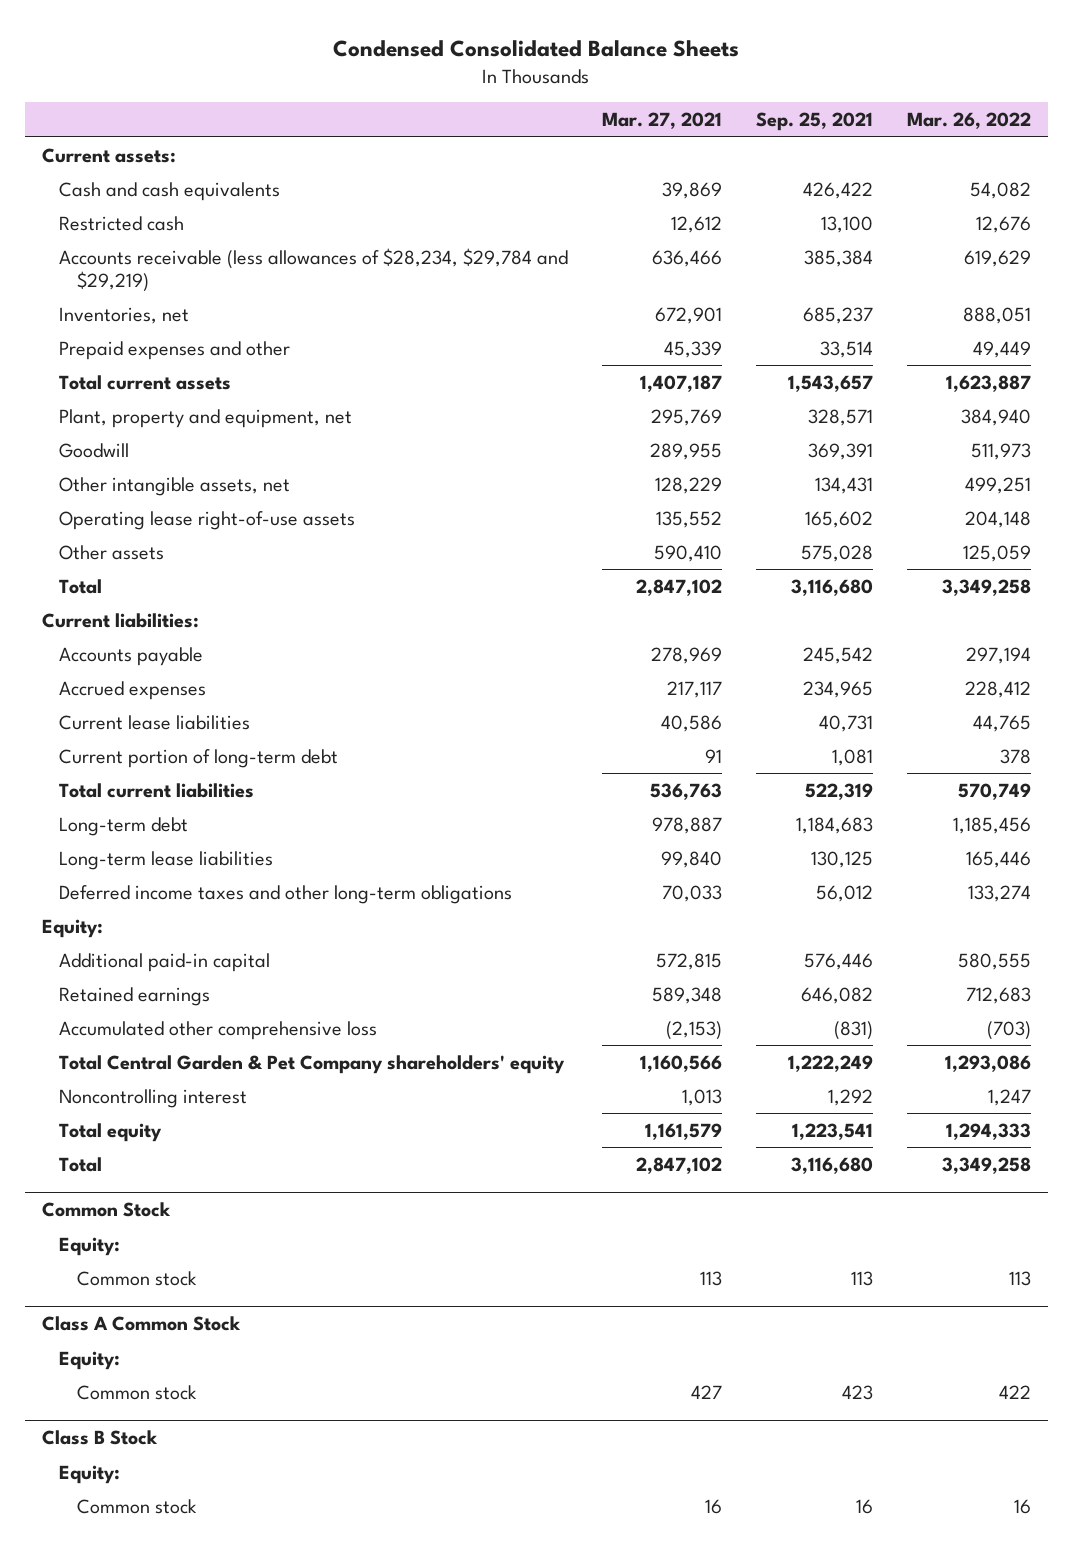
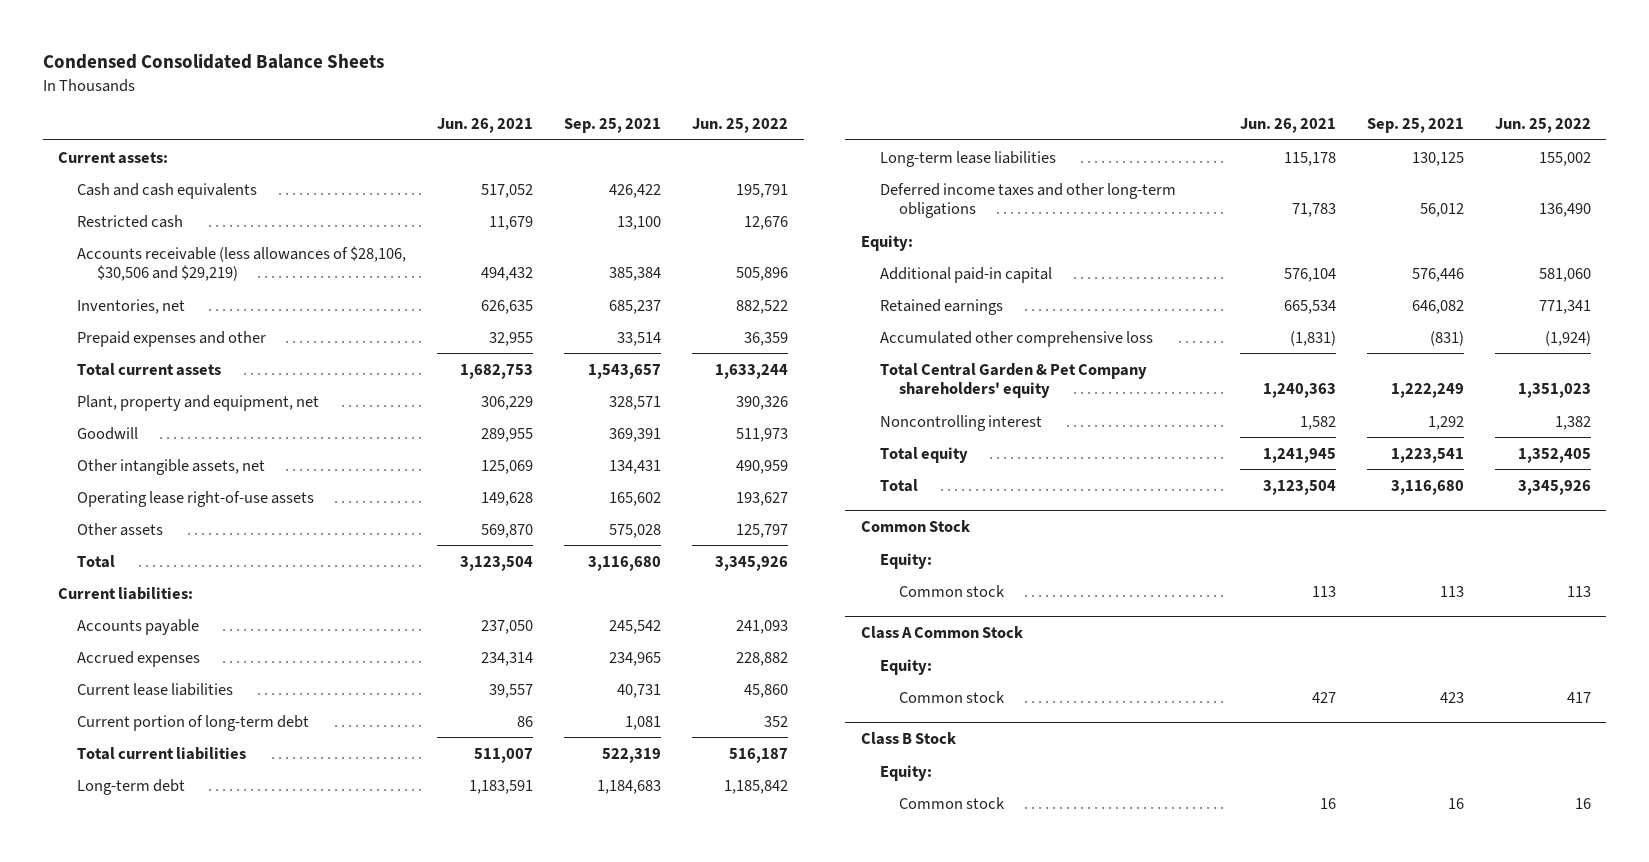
- | Mar. 27, 2021 | Sep. 25, 2021 | Mar. 26, 2022
+ | Jun. 26, 2021 | Sep. 25, 2021 | Jun. 25, 2022
- Accounts receivable (less allowances of $28,234, $29,784 and $29,219) | 636,466 | 385,384 | 619,629
+ Accounts receivable (less allowances of $28,106, $30,506 and $29,219) | 494,432 | 385,384 | 505,896

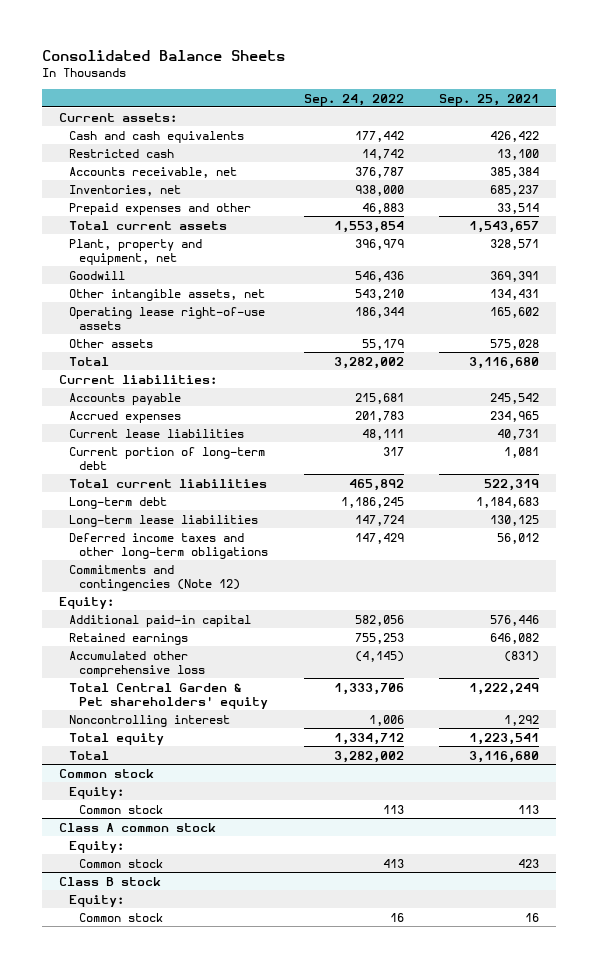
- Condensed Consolidated Balance Sheets
+ Consolidated Balance Sheets
- | Jun. 26, 2021 | Sep. 25, 2021 | Jun. 25, 2022
+ | Sep. 24, 2022 | Sep. 25, 2021
- Accounts receivable (less allowances of $28,106, $30,506 and $29,219) | 494,432 | 385,384 | 505,896
+ Accounts receivable, net | 376,787 | 385,384
+ Commitments and contingencies (Note 12)
- Total Central Garden & Pet Company shareholders' equity | 1,240,363 | 1,222,249 | 1,351,023
+ Total Central Garden & Pet shareholders' equity | 1,333,706 | 1,222,249
- Common Stock
+ Common stock
- Class A Common Stock
+ Class A common stock
- Class B Stock
+ Class B stock

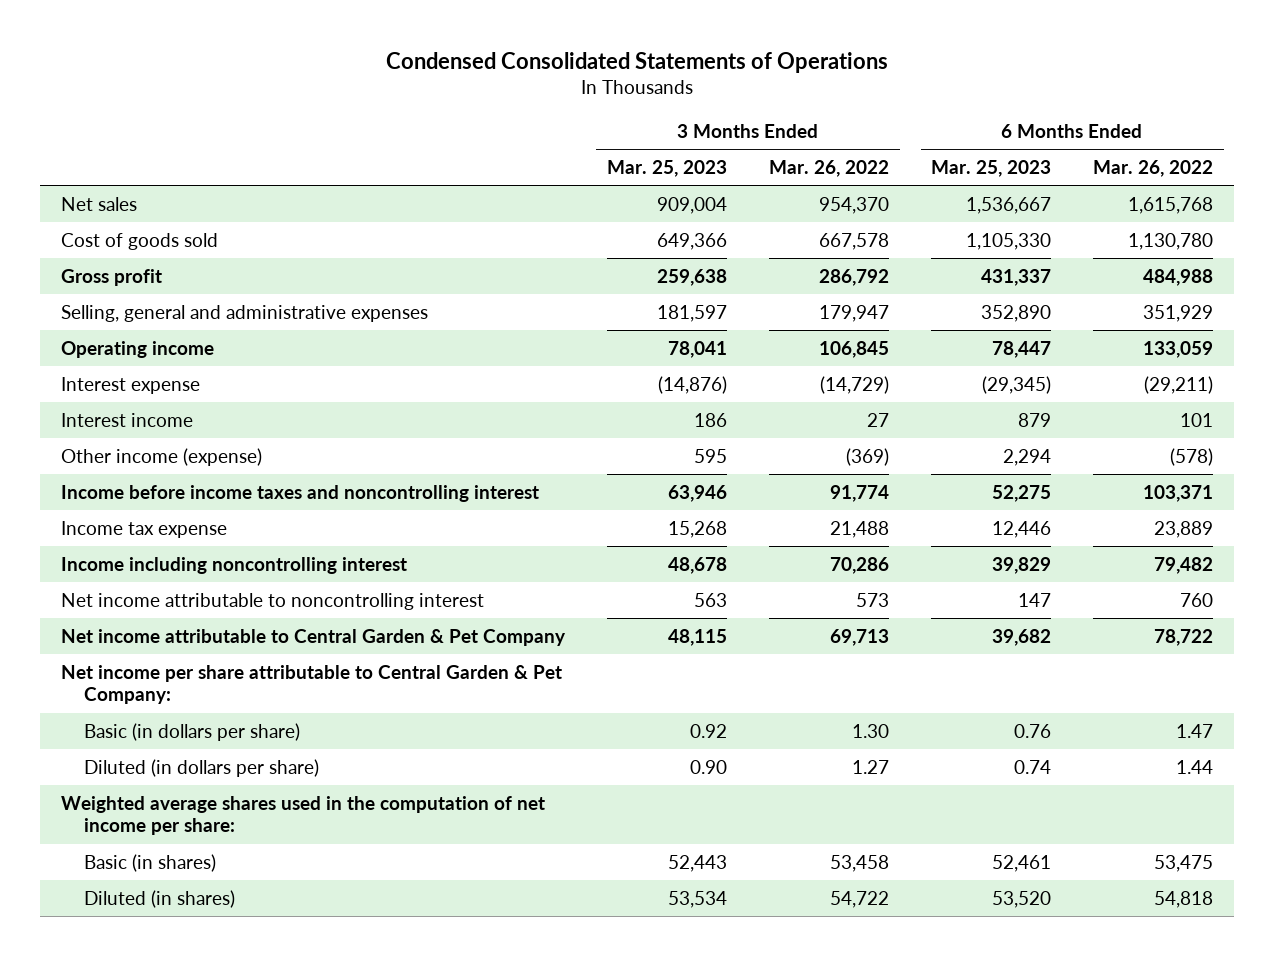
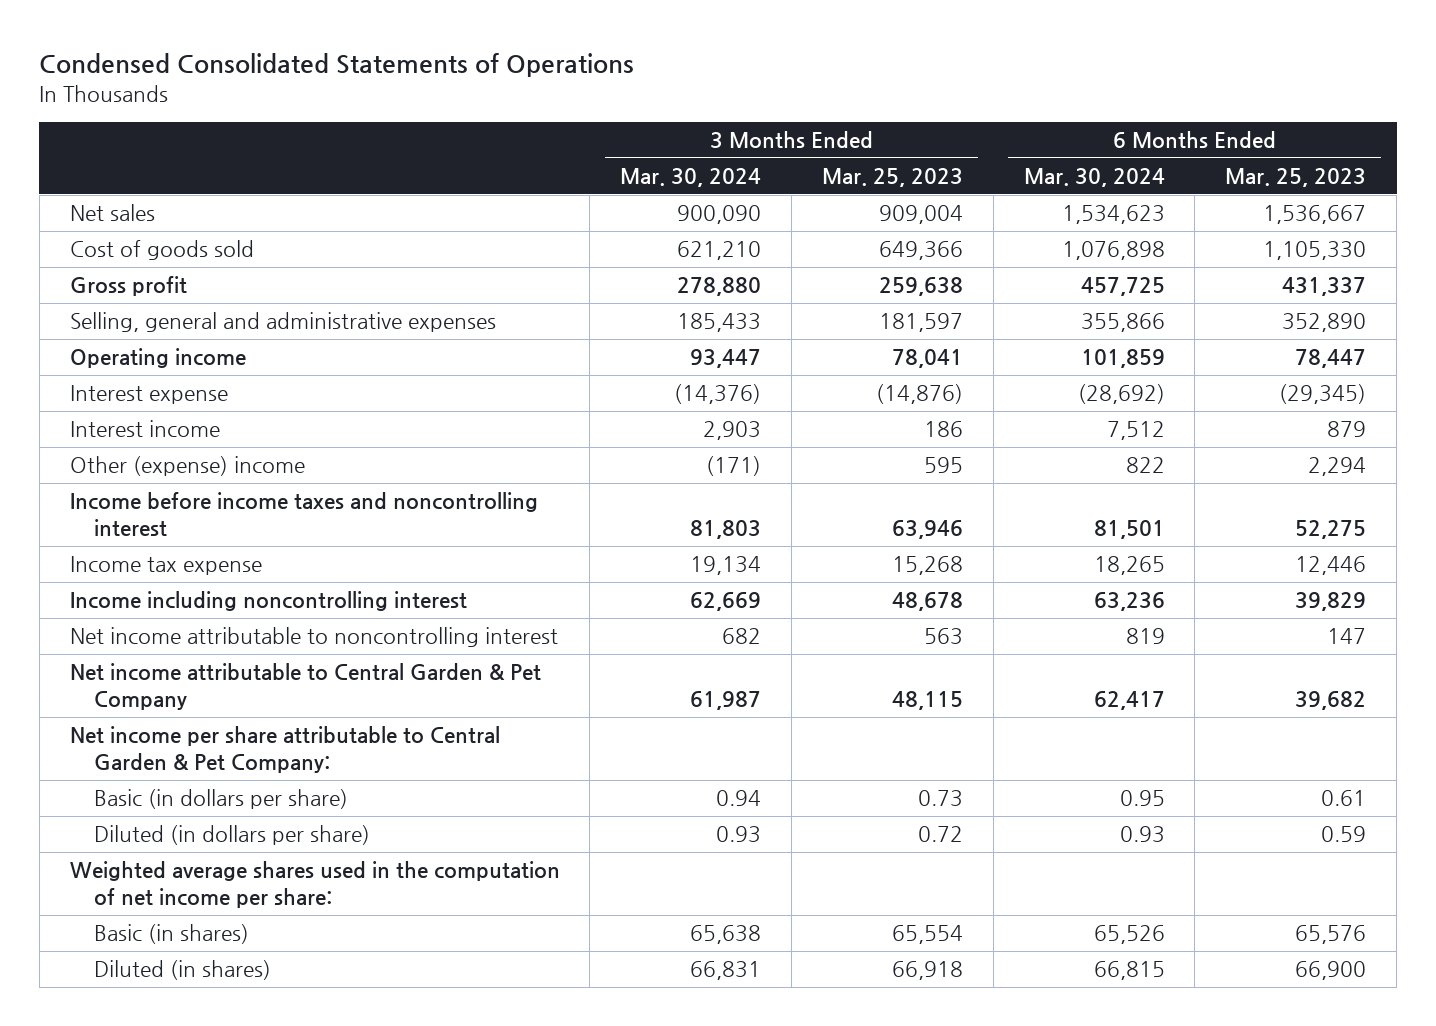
- | 3 Months Ended Mar. 25, 2023 | 3 Months Ended Mar. 26, 2022 | 6 Months Ended Mar. 25, 2023 | 6 Months Ended Mar. 26, 2022
+ | 3 Months Ended Mar. 30, 2024 | 3 Months Ended Mar. 25, 2023 | 6 Months Ended Mar. 30, 2024 | 6 Months Ended Mar. 25, 2023
- Other income (expense) | 595 | (369) | 2,294 | (578)
+ Other (expense) income | (171) | 595 | 822 | 2,294
- Basic (in dollars per share) | 0.92 | 1.30 | 0.76 | 1.47
- Diluted (in dollars per share) | 0.90 | 1.27 | 0.74 | 1.44
+ Basic (in dollars per share) | 0.94 | 0.73 | 0.95 | 0.61
+ Diluted (in dollars per share) | 0.93 | 0.72 | 0.93 | 0.59
- Basic (in shares) | 52,443 | 53,458 | 52,461 | 53,475
- Diluted (in shares) | 53,534 | 54,722 | 53,520 | 54,818
+ Basic (in shares) | 65,638 | 65,554 | 65,526 | 65,576
+ Diluted (in shares) | 66,831 | 66,918 | 66,815 | 66,900

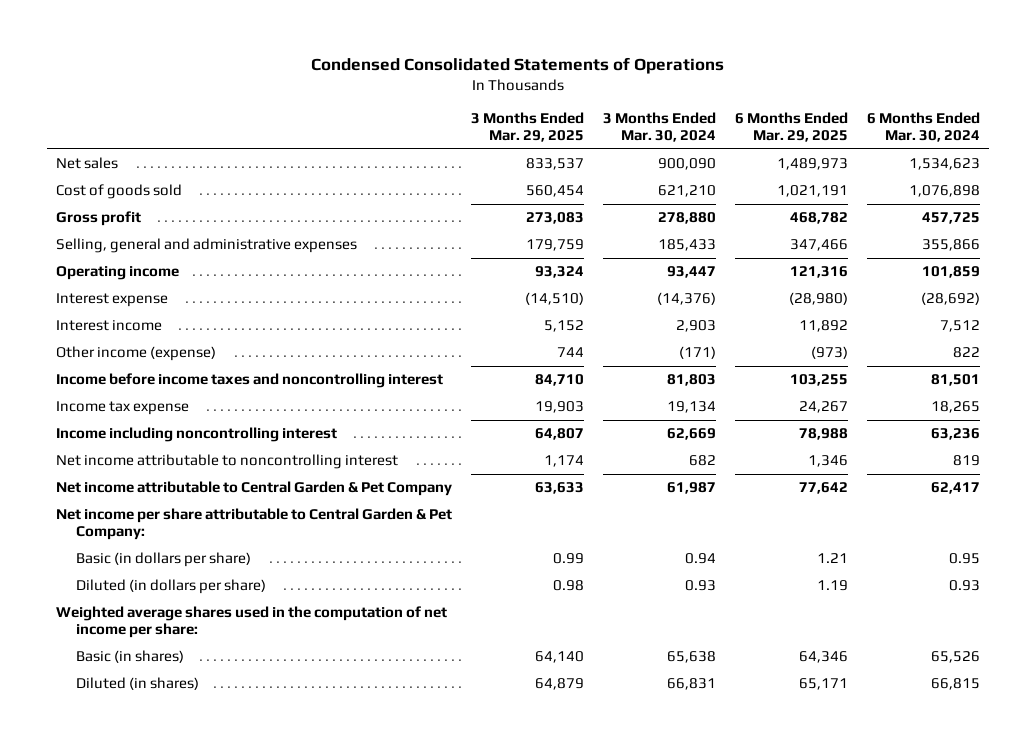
- | 3 Months Ended Mar. 30, 2024 | 3 Months Ended Mar. 25, 2023 | 6 Months Ended Mar. 30, 2024 | 6 Months Ended Mar. 25, 2023
+ | 3 Months Ended Mar. 29, 2025 | 3 Months Ended Mar. 30, 2024 | 6 Months Ended Mar. 29, 2025 | 6 Months Ended Mar. 30, 2024
- Other (expense) income | (171) | 595 | 822 | 2,294
+ Other income (expense) | 744 | (171) | (973) | 822

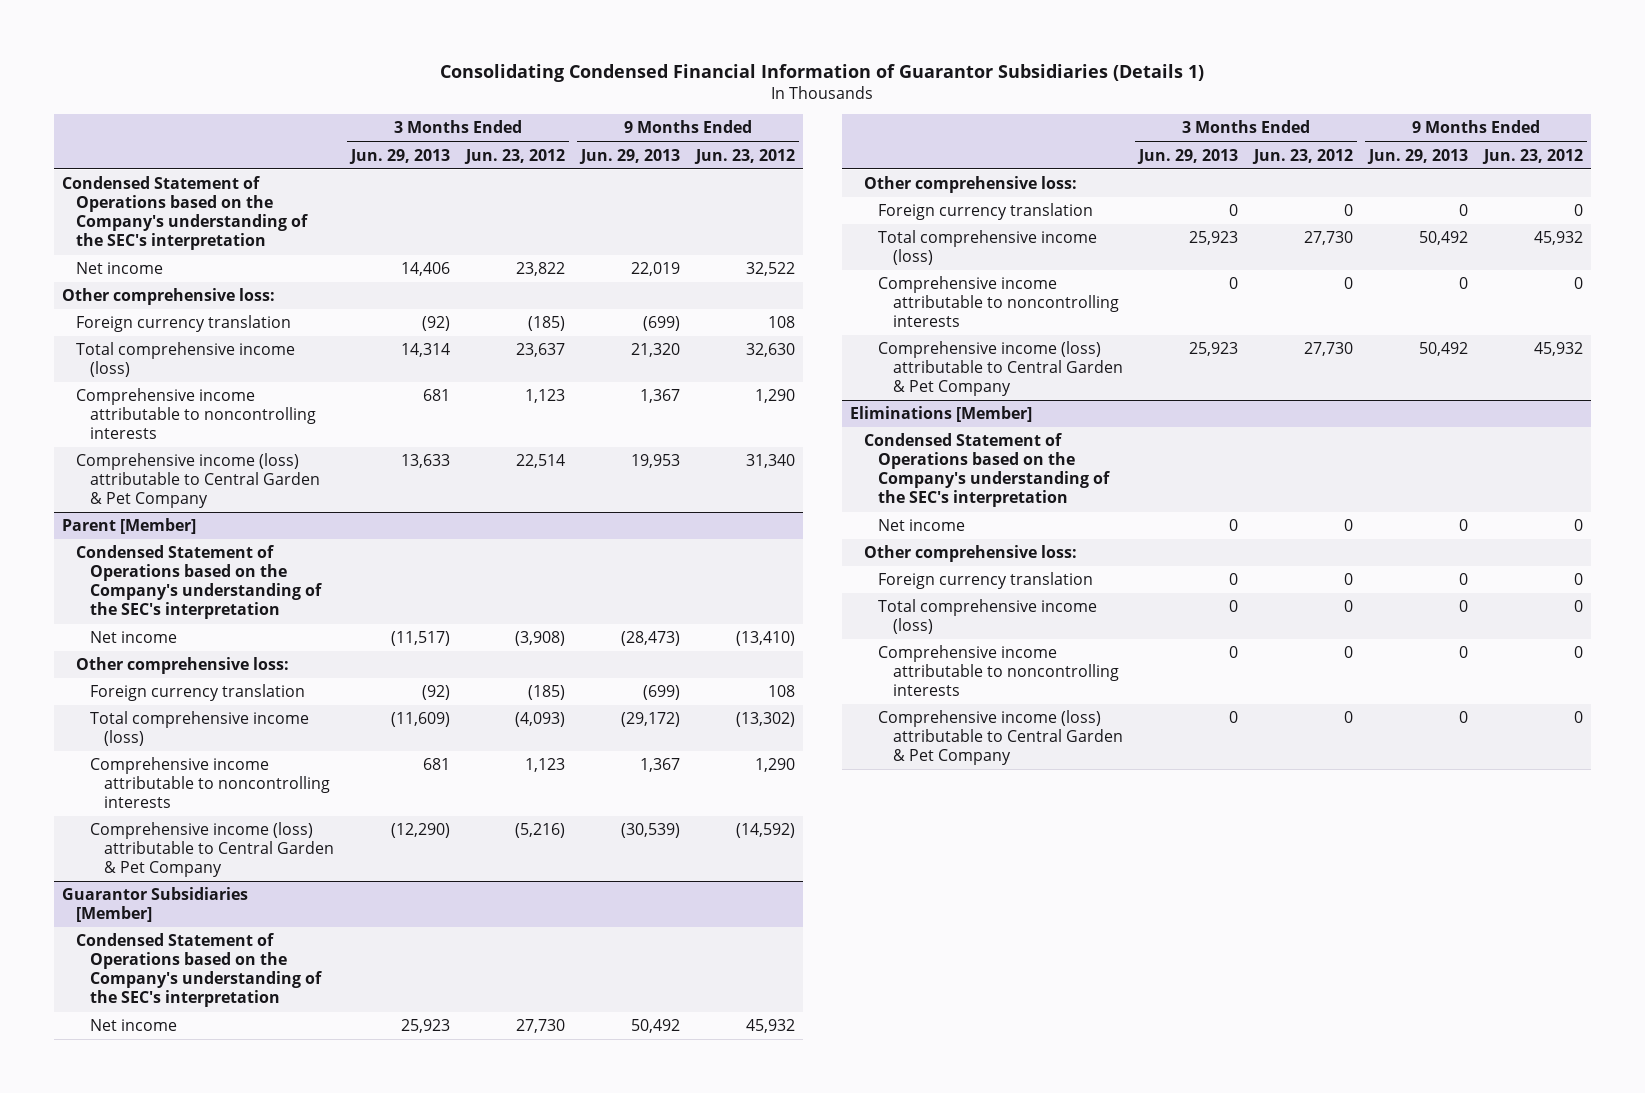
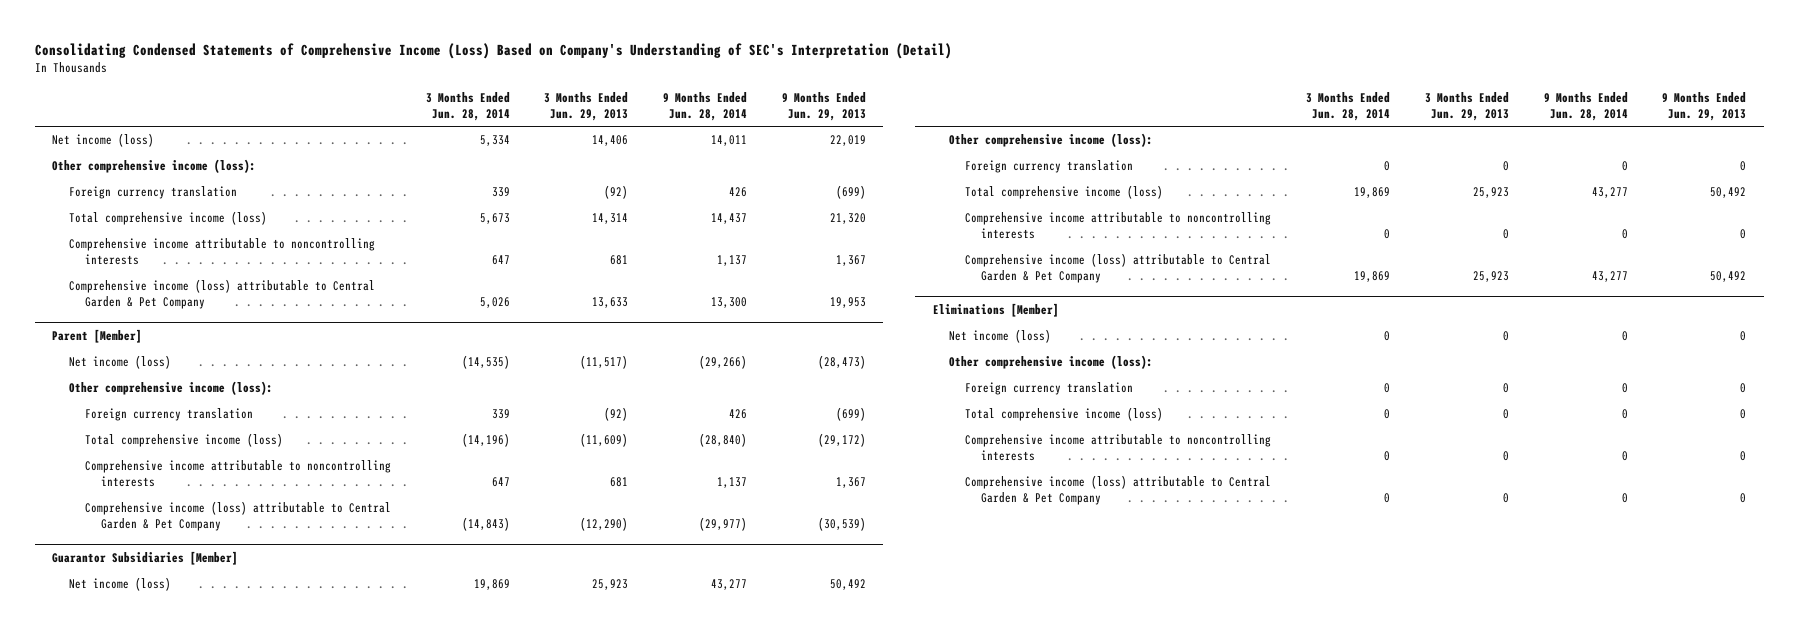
- Consolidating Condensed Financial Information of Guarantor Subsidiaries (Details 1)
+ Consolidating Condensed Statements of Comprehensive Income (Loss) Based on Company's Understanding of SEC's Interpretation (Detail)
- | 3 Months Ended Jun. 29, 2013 | 3 Months Ended Jun. 23, 2012 | 9 Months Ended Jun. 29, 2013 | 9 Months Ended Jun. 23, 2012
+ | 3 Months Ended Jun. 28, 2014 | 3 Months Ended Jun. 29, 2013 | 9 Months Ended Jun. 28, 2014 | 9 Months Ended Jun. 29, 2013
- Condensed Statement of Operations based on the Company's understanding of the SEC's interpretation
- Net income | 14,406 | 23,822 | 22,019 | 32,522
- Other comprehensive loss:
+ Net income (loss) | 5,334 | 14,406 | 14,011 | 22,019
+ Other comprehensive income (loss):
@ Parent [Member]
- Condensed Statement of Operations based on the Company's understanding of the SEC's interpretation
- Net income | (11,517) | (3,908) | (28,473) | (13,410)
- Other comprehensive loss:
+ Net income (loss) | (14,535) | (11,517) | (29,266) | (28,473)
+ Other comprehensive income (loss):
@ Guarantor Subsidiaries [Member]
- Condensed Statement of Operations based on the Company's understanding of the SEC's interpretation
- Net income | 25,923 | 27,730 | 50,492 | 45,932
- Other comprehensive loss:
+ Net income (loss) | 19,869 | 25,923 | 43,277 | 50,492
+ Other comprehensive income (loss):
@ Eliminations [Member]
- Condensed Statement of Operations based on the Company's understanding of the SEC's interpretation
- Net income | 0 | 0 | 0 | 0
- Other comprehensive loss:
+ Net income (loss) | 0 | 0 | 0 | 0
+ Other comprehensive income (loss):

